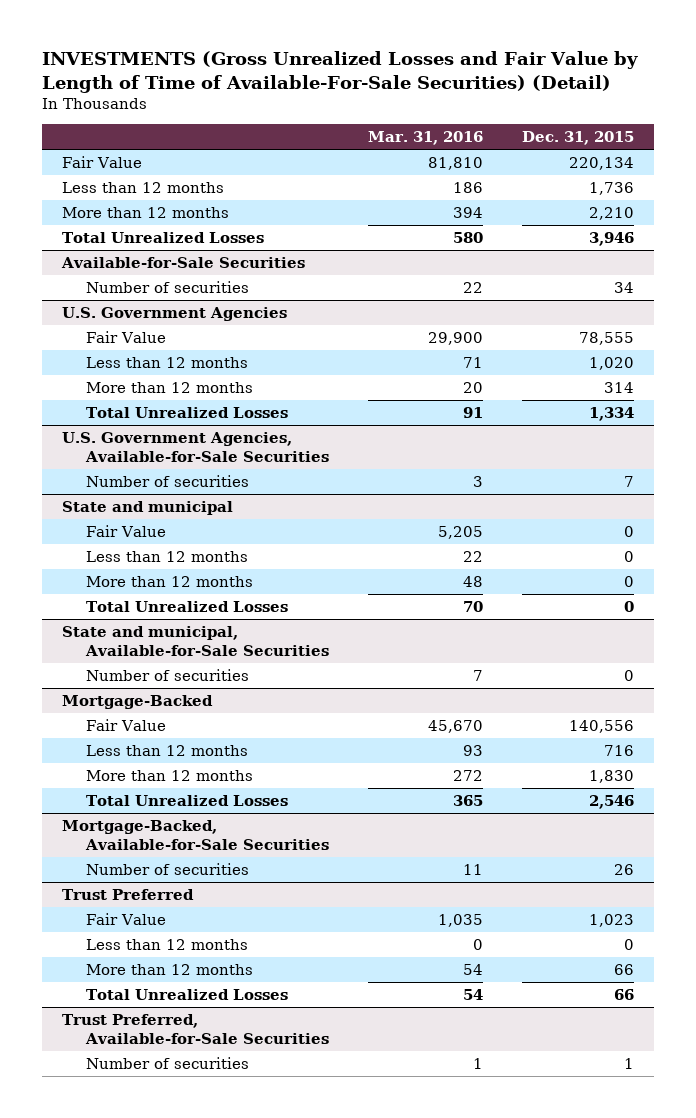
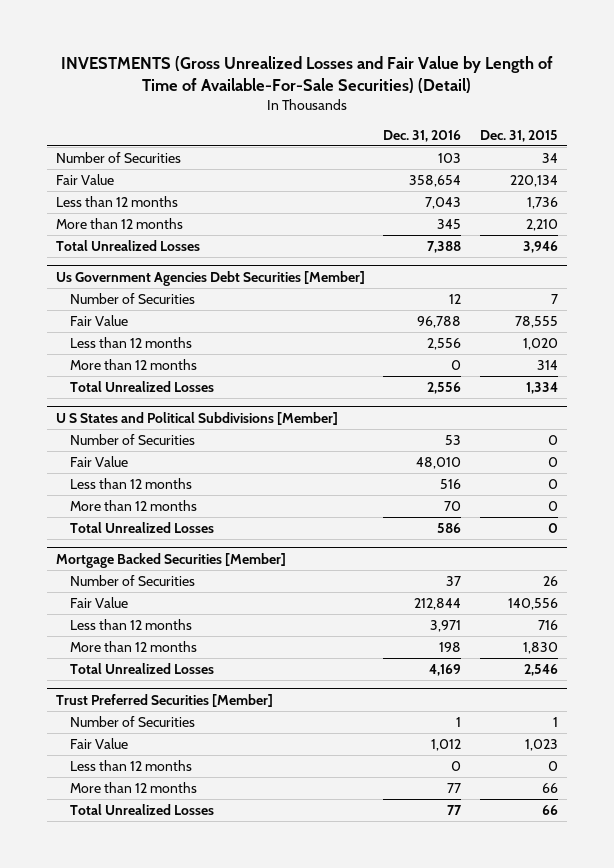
- | Mar. 31, 2016 | Dec. 31, 2015
+ | Dec. 31, 2016 | Dec. 31, 2015
+ Number of Securities | 103 | 34
- Available-for-Sale Securities
- Number of securities | 22 | 34
- U.S. Government Agencies
+ Us Government Agencies Debt Securities [Member]
+ Number of Securities | 12 | 7
- U.S. Government Agencies, Available-for-Sale Securities
- Number of securities | 3 | 7
- State and municipal
+ U S States and Political Subdivisions [Member]
+ Number of Securities | 53 | 0
- State and municipal, Available-for-Sale Securities
- Number of securities | 7 | 0
- Mortgage-Backed
+ Mortgage Backed Securities [Member]
+ Number of Securities | 37 | 26
- Mortgage-Backed, Available-for-Sale Securities
- Number of securities | 11 | 26
- Trust Preferred
+ Trust Preferred Securities [Member]
+ Number of Securities | 1 | 1
- Trust Preferred, Available-for-Sale Securities
- Number of securities | 1 | 1

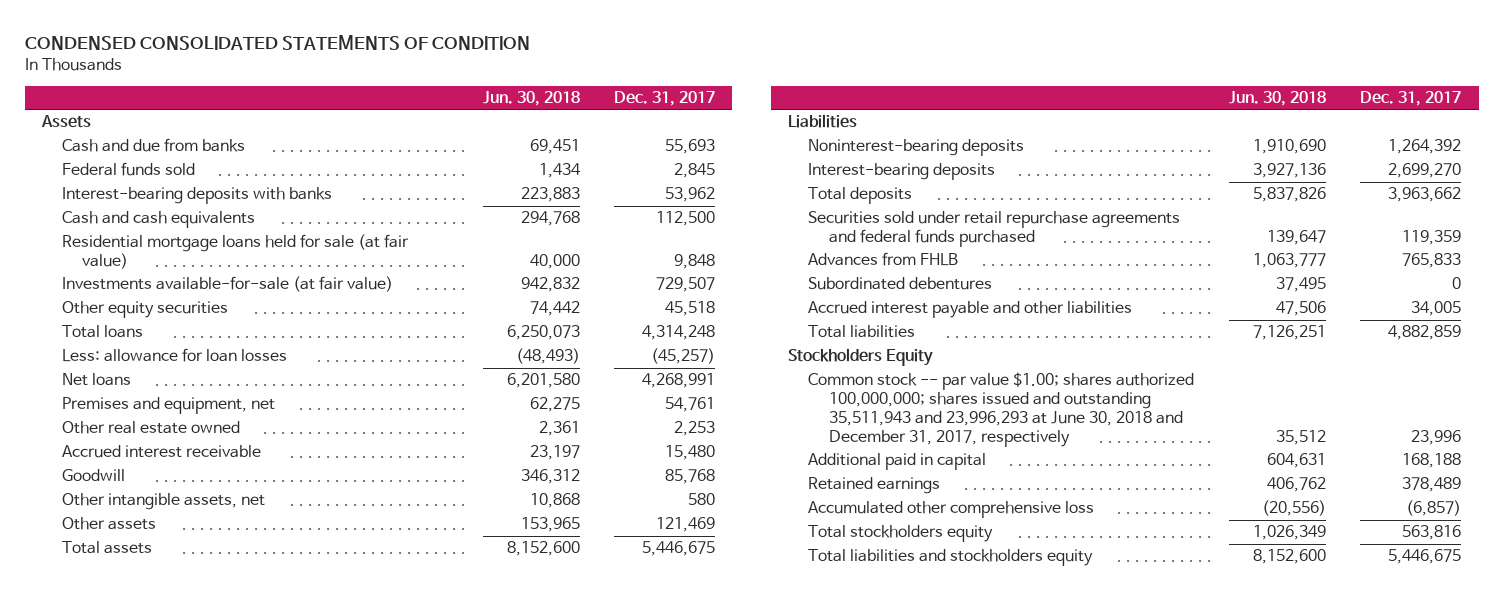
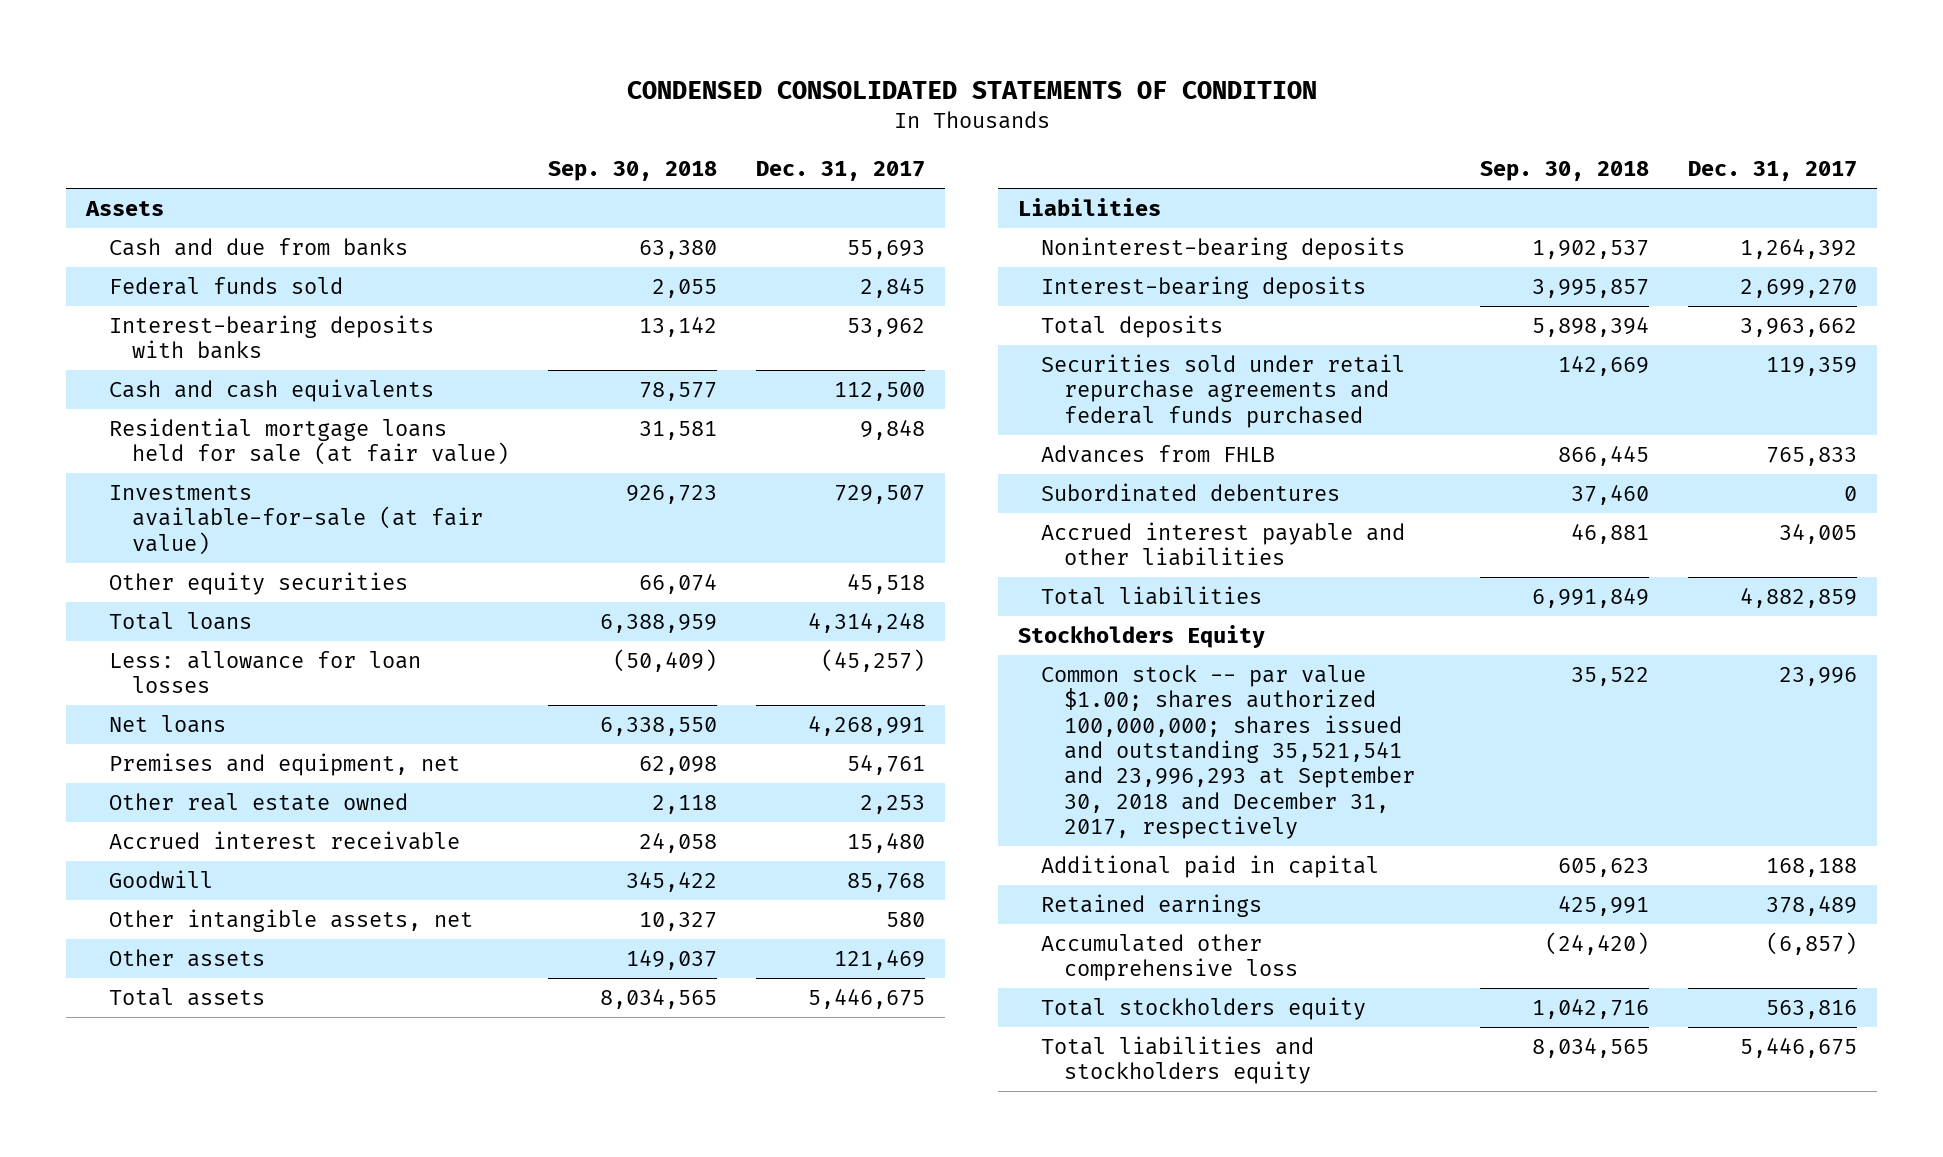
- | Jun. 30, 2018 | Dec. 31, 2017
+ | Sep. 30, 2018 | Dec. 31, 2017
- Common stock -- par value $1.00; shares authorized 100,000,000; shares issued and outstanding 35,511,943 and 23,996,293 at June 30, 2018 and December 31, 2017, respectively | 35,512 | 23,996
+ Common stock -- par value $1.00; shares authorized 100,000,000; shares issued and outstanding 35,521,541 and 23,996,293 at September 30, 2018 and December 31, 2017, respectively | 35,522 | 23,996

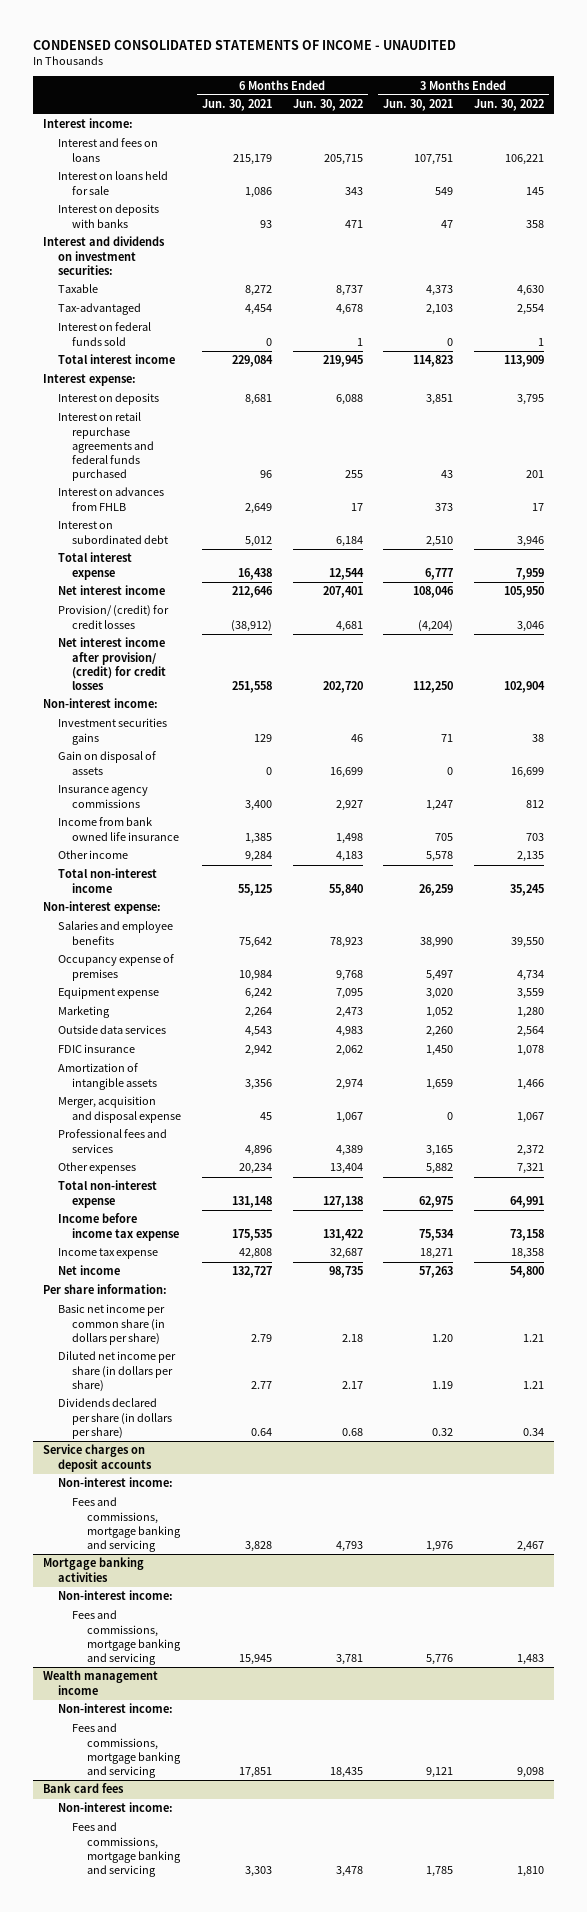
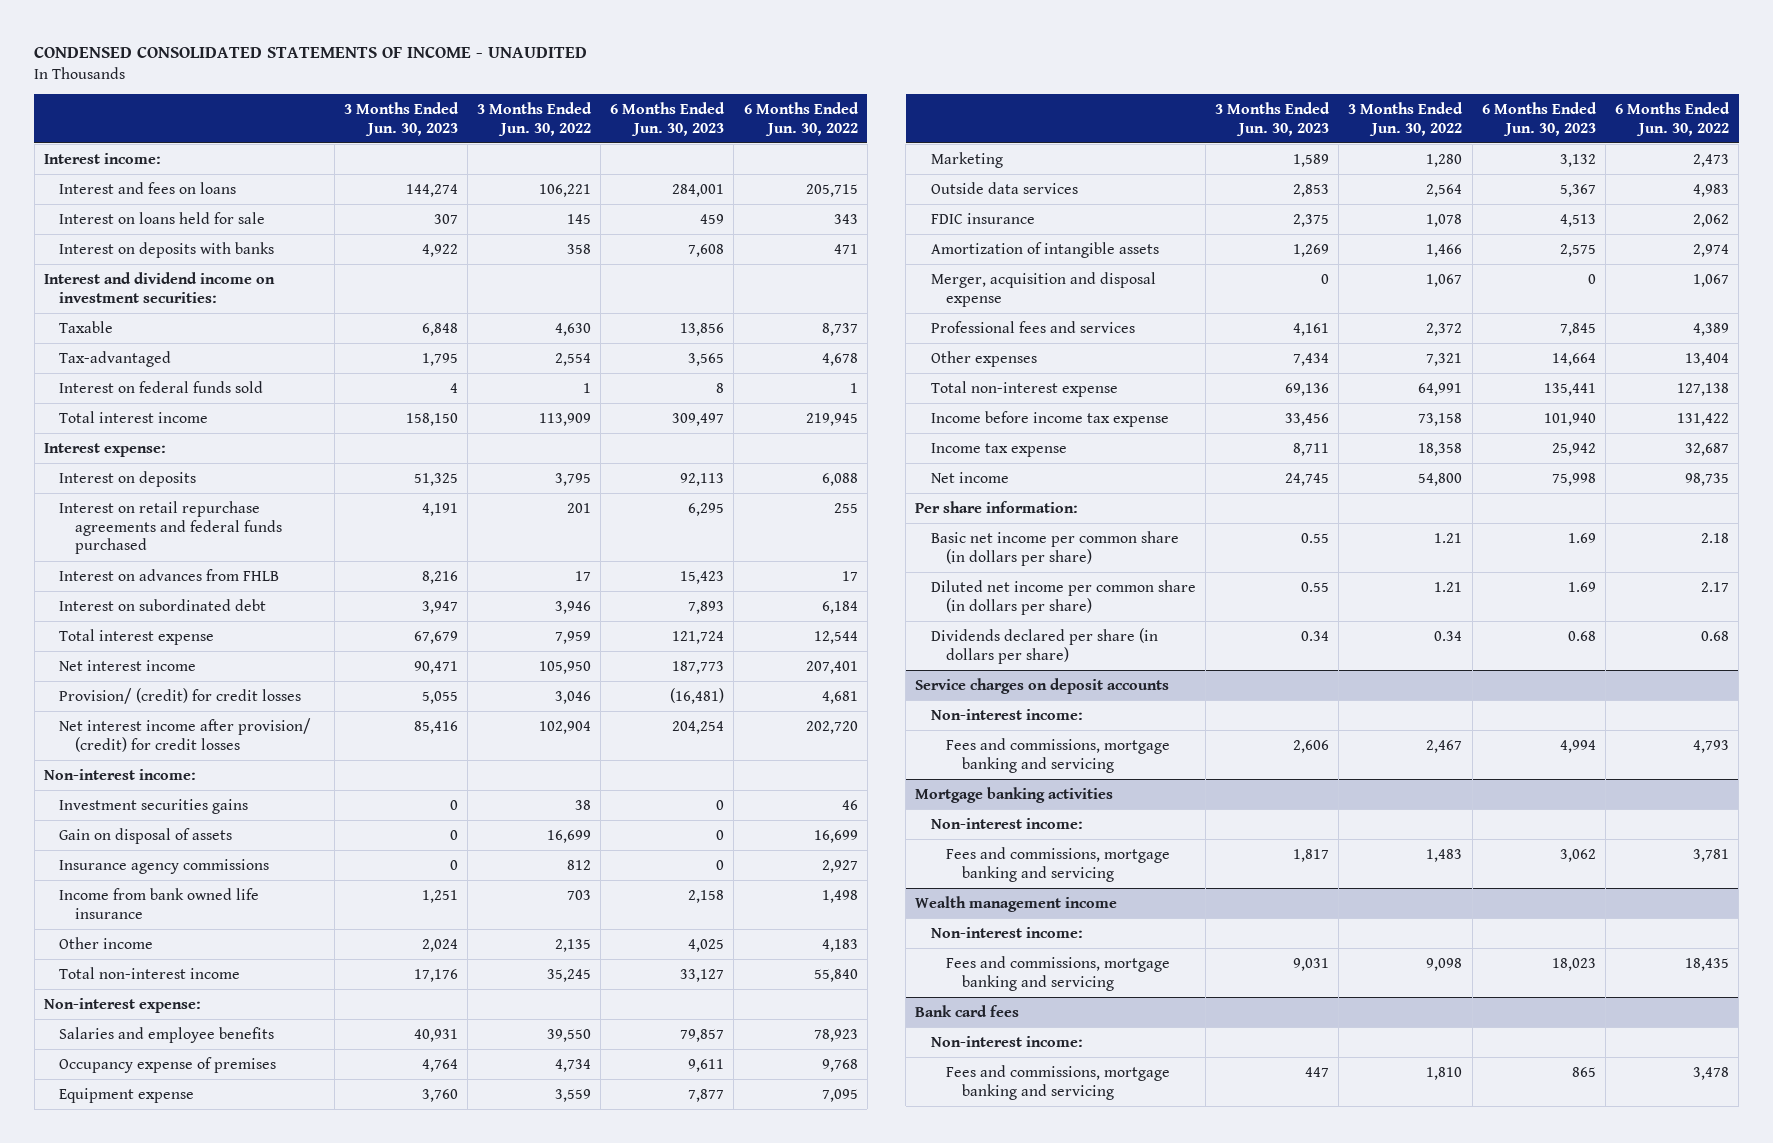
- | 6 Months Ended Jun. 30, 2021 | 6 Months Ended Jun. 30, 2022 | 3 Months Ended Jun. 30, 2021 | 3 Months Ended Jun. 30, 2022
+ | 3 Months Ended Jun. 30, 2023 | 3 Months Ended Jun. 30, 2022 | 6 Months Ended Jun. 30, 2023 | 6 Months Ended Jun. 30, 2022
- Interest and dividends on investment securities:
+ Interest and dividend income on investment securities:
- Diluted net income per share (in dollars per share) | 2.77 | 2.17 | 1.19 | 1.21
+ Diluted net income per common share (in dollars per share) | 0.55 | 1.21 | 1.69 | 2.17

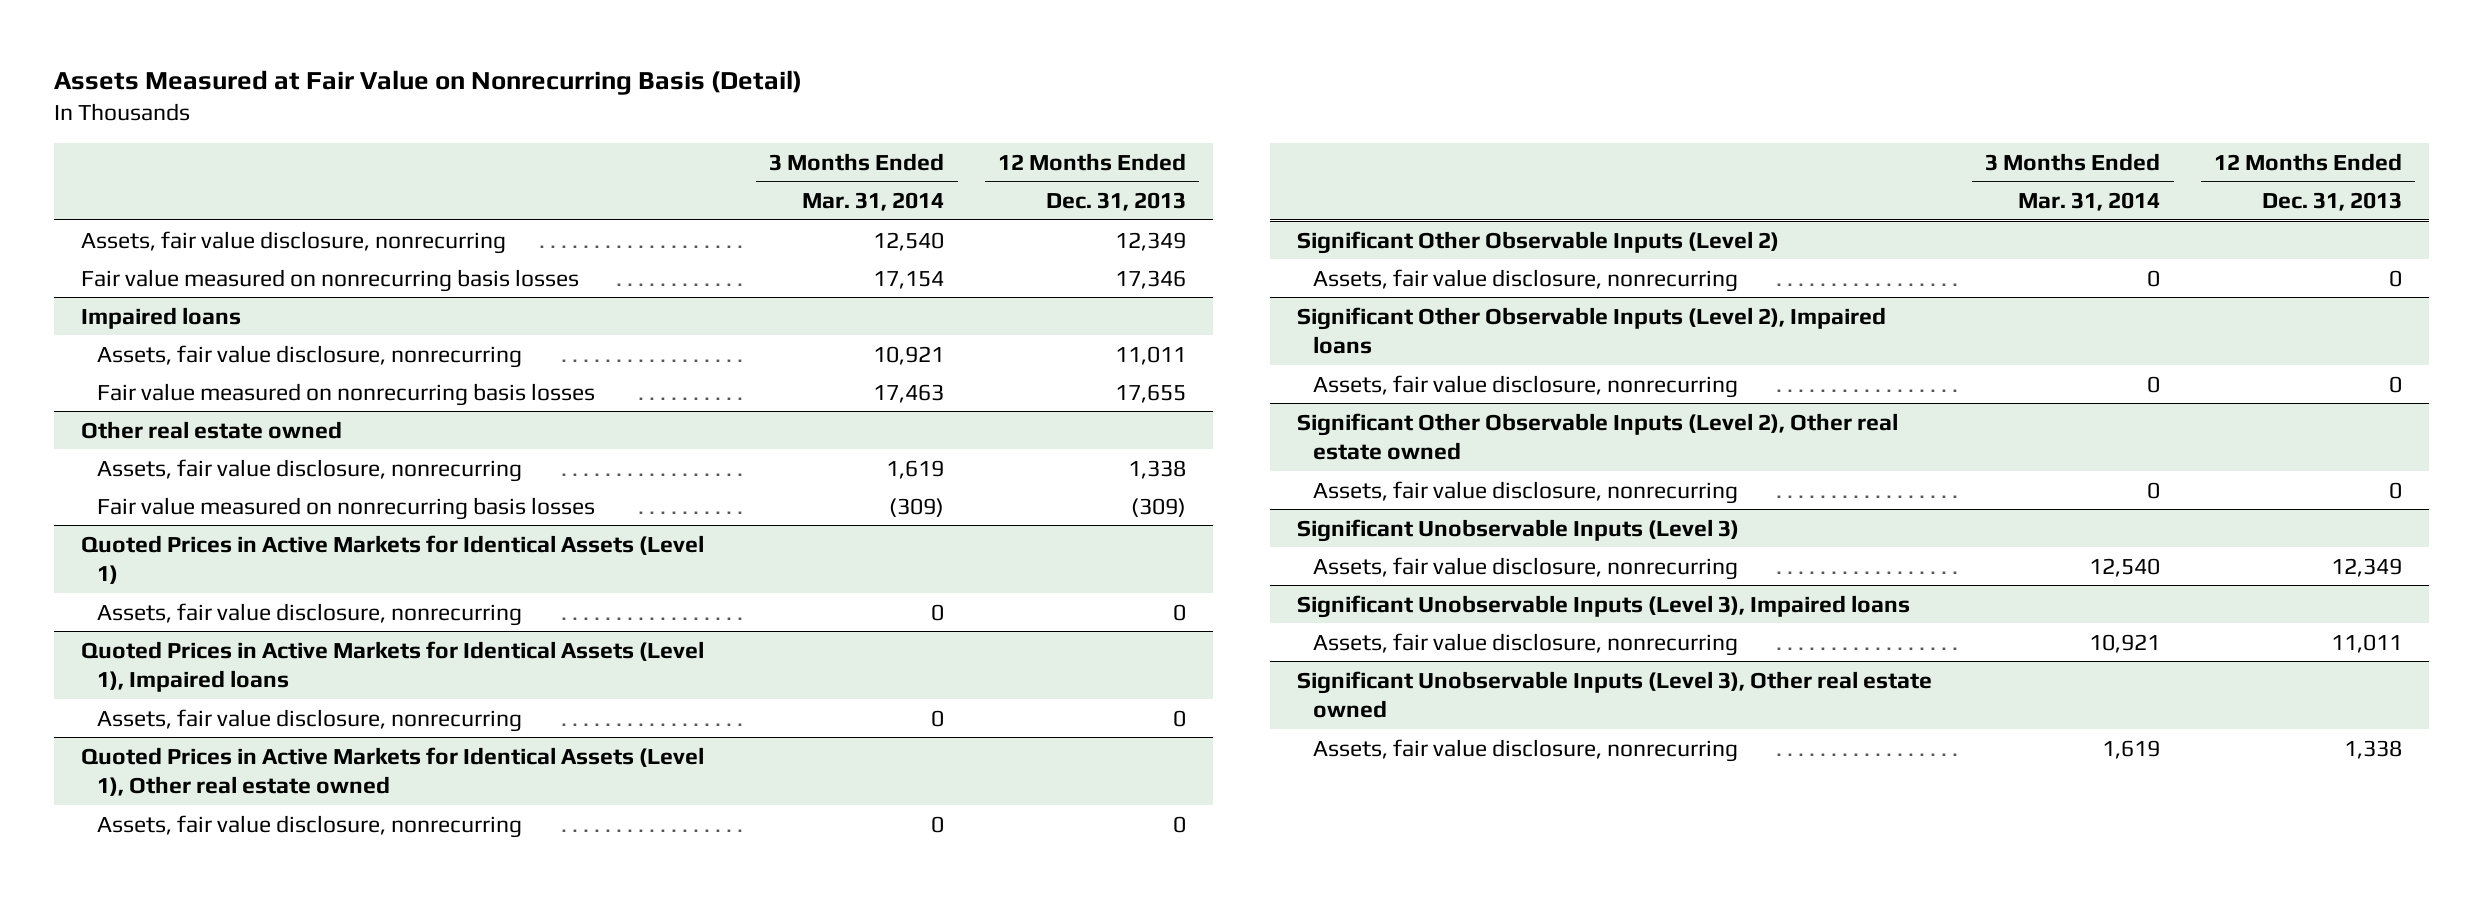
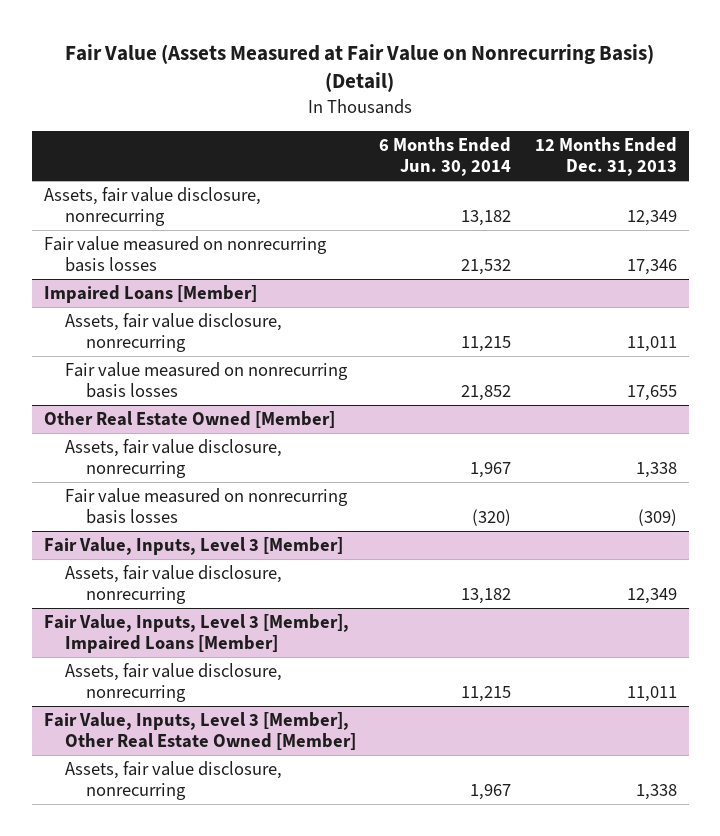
- Assets Measured at Fair Value on Nonrecurring Basis (Detail)
+ Fair Value (Assets Measured at Fair Value on Nonrecurring Basis) (Detail)
- | 3 Months Ended Mar. 31, 2014 | 12 Months Ended Dec. 31, 2013
+ | 6 Months Ended Jun. 30, 2014 | 12 Months Ended Dec. 31, 2013
- Impaired loans
+ Impaired Loans [Member]
- Other real estate owned
+ Other Real Estate Owned [Member]
- Quoted Prices in Active Markets for Identical Assets (Level 1)
- Assets, fair value disclosure, nonrecurring | 0 | 0
- Quoted Prices in Active Markets for Identical Assets (Level 1), Impaired loans
- Assets, fair value disclosure, nonrecurring | 0 | 0
- Quoted Prices in Active Markets for Identical Assets (Level 1), Other real estate owned
- Assets, fair value disclosure, nonrecurring | 0 | 0
- Significant Other Observable Inputs (Level 2)
- Assets, fair value disclosure, nonrecurring | 0 | 0
- Significant Other Observable Inputs (Level 2), Impaired loans
- Assets, fair value disclosure, nonrecurring | 0 | 0
- Significant Other Observable Inputs (Level 2), Other real estate owned
- Assets, fair value disclosure, nonrecurring | 0 | 0
- Significant Unobservable Inputs (Level 3)
+ Fair Value, Inputs, Level 3 [Member]
- Significant Unobservable Inputs (Level 3), Impaired loans
+ Fair Value, Inputs, Level 3 [Member], Impaired Loans [Member]
- Significant Unobservable Inputs (Level 3), Other real estate owned
+ Fair Value, Inputs, Level 3 [Member], Other Real Estate Owned [Member]

